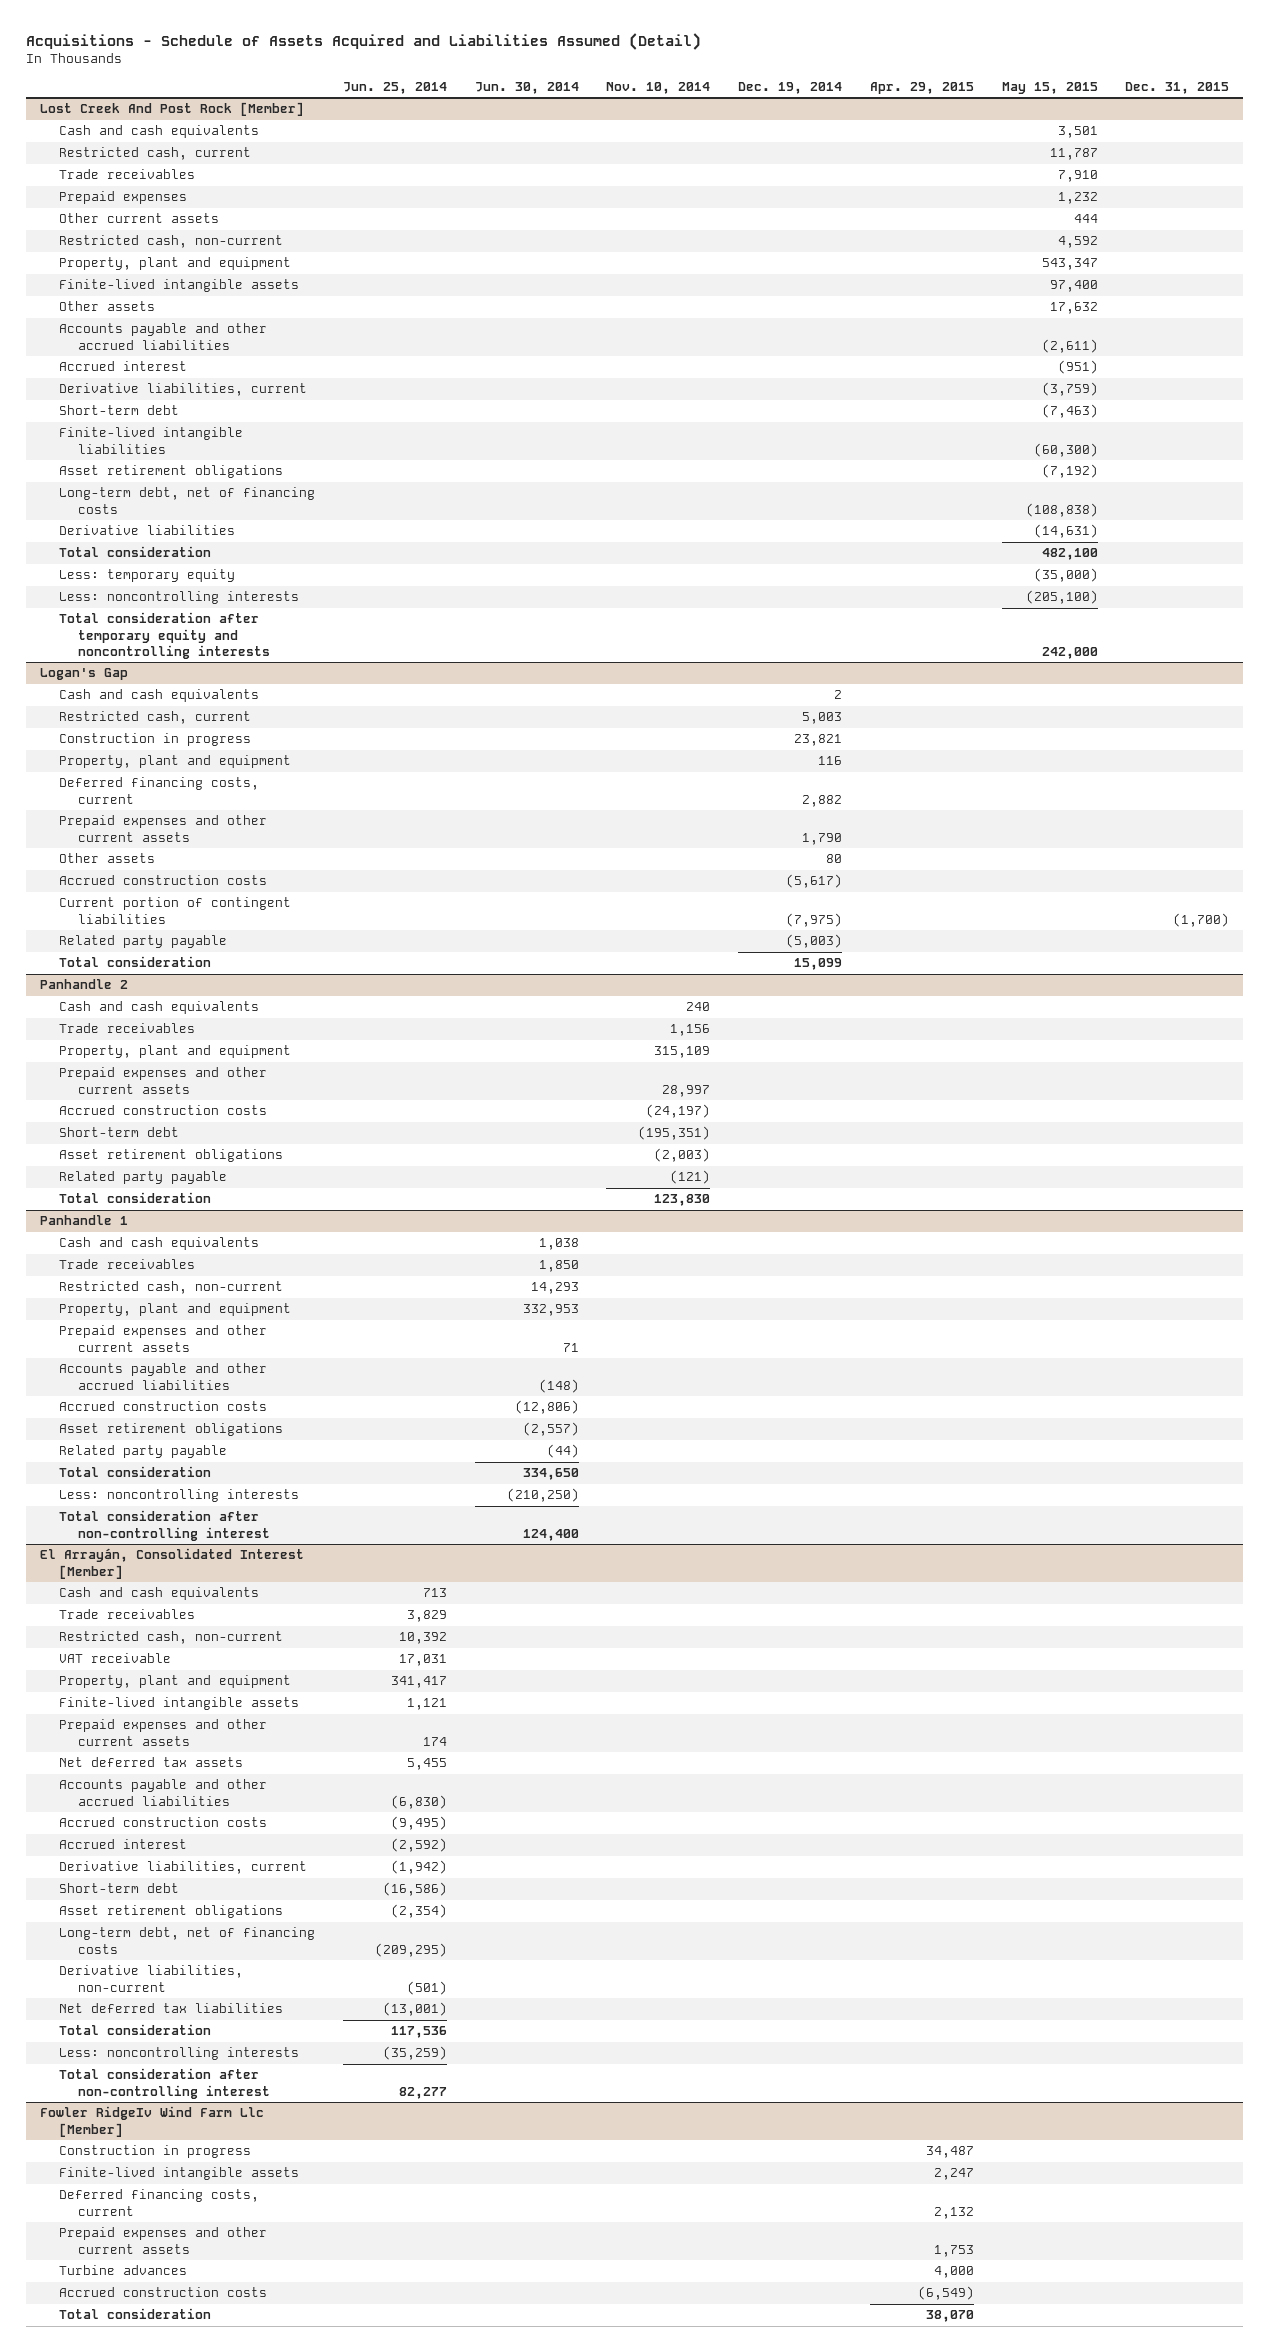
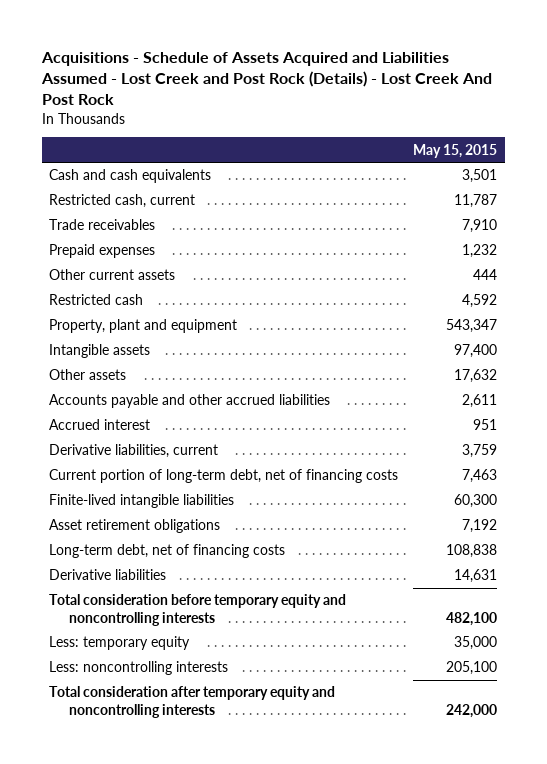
- Acquisitions - Schedule of Assets Acquired and Liabilities Assumed (Detail)
+ Acquisitions - Schedule of Assets Acquired and Liabilities Assumed - Lost Creek and Post Rock (Details) - Lost Creek And Post Rock
- | Jun. 25, 2014 | Jun. 30, 2014 | Nov. 10, 2014 | Dec. 19, 2014 | Apr. 29, 2015 | May 15, 2015 | Dec. 31, 2015
+ | May 15, 2015
- Lost Creek And Post Rock [Member]
- Restricted cash, non-current | | | | | | 4,592 |
+ Restricted cash | 4,592
- Finite-lived intangible assets | | | | | | 97,400 |
+ Intangible assets | 97,400
- Accounts payable and other accrued liabilities | | | | | | (2,611) |
- Accrued interest | | | | | | (951) |
- Derivative liabilities, current | | | | | | (3,759) |
- Short-term debt | | | | | | (7,463) |
- Finite-lived intangible liabilities | | | | | | (60,300) |
- Asset retirement obligations | | | | | | (7,192) |
- Long-term debt, net of financing costs | | | | | | (108,838) |
- Derivative liabilities | | | | | | (14,631) |
- Total consideration | | | | | | 482,100 |
- Less: temporary equity | | | | | | (35,000) |
- Less: noncontrolling interests | | | | | | (205,100) |
+ Accounts payable and other accrued liabilities | 2,611
+ Accrued interest | 951
+ Derivative liabilities, current | 3,759
+ Current portion of long-term debt, net of financing costs | 7,463
+ Finite-lived intangible liabilities | 60,300
+ Asset retirement obligations | 7,192
+ Long-term debt, net of financing costs | 108,838
+ Derivative liabilities | 14,631
+ Total consideration before temporary equity and noncontrolling interests | 482,100
+ Less: temporary equity | 35,000
+ Less: noncontrolling interests | 205,100
- Logan's Gap
- Cash and cash equivalents | | | | 2 | | |
- Restricted cash, current | | | | 5,003 | | |
- Construction in progress | | | | 23,821 | | |
- Property, plant and equipment | | | | 116 | | |
- Deferred financing costs, current | | | | 2,882 | | |
- Prepaid expenses and other current assets | | | | 1,790 | | |
- Other assets | | | | 80 | | |
- Accrued construction costs | | | | (5,617) | | |
- Current portion of contingent liabilities | | | | (7,975) | | | (1,700)
- Related party payable | | | | (5,003) | | |
- Total consideration | | | | 15,099 | | |
- Panhandle 2
- Cash and cash equivalents | | | 240 | | | |
- Trade receivables | | | 1,156 | | | |
- Property, plant and equipment | | | 315,109 | | | |
- Prepaid expenses and other current assets | | | 28,997 | | | |
- Accrued construction costs | | | (24,197) | | | |
- Short-term debt | | | (195,351) | | | |
- Asset retirement obligations | | | (2,003) | | | |
- Related party payable | | | (121) | | | |
- Total consideration | | | 123,830 | | | |
- Panhandle 1
- Cash and cash equivalents | | 1,038 | | | | |
- Trade receivables | | 1,850 | | | | |
- Restricted cash, non-current | | 14,293 | | | | |
- Property, plant and equipment | | 332,953 | | | | |
- Prepaid expenses and other current assets | | 71 | | | | |
- Accounts payable and other accrued liabilities | | (148) | | | | |
- Accrued construction costs | | (12,806) | | | | |
- Asset retirement obligations | | (2,557) | | | | |
- Related party payable | | (44) | | | | |
- Total consideration | | 334,650 | | | | |
- Less: noncontrolling interests | | (210,250) | | | | |
- Total consideration after non-controlling interest | | 124,400 | | | | |
- El Arrayán, Consolidated Interest [Member]
- Cash and cash equivalents | 713 | | | | | |
- Trade receivables | 3,829 | | | | | |
- Restricted cash, non-current | 10,392 | | | | | |
- VAT receivable | 17,031 | | | | | |
- Property, plant and equipment | 341,417 | | | | | |
- Finite-lived intangible assets | 1,121 | | | | | |
- Prepaid expenses and other current assets | 174 | | | | | |
- Net deferred tax assets | 5,455 | | | | | |
- Accounts payable and other accrued liabilities | (6,830) | | | | | |
- Accrued construction costs | (9,495) | | | | | |
- Accrued interest | (2,592) | | | | | |
- Derivative liabilities, current | (1,942) | | | | | |
- Short-term debt | (16,586) | | | | | |
- Asset retirement obligations | (2,354) | | | | | |
- Long-term debt, net of financing costs | (209,295) | | | | | |
- Derivative liabilities, non-current | (501) | | | | | |
- Net deferred tax liabilities | (13,001) | | | | | |
- Total consideration | 117,536 | | | | | |
- Less: noncontrolling interests | (35,259) | | | | | |
- Total consideration after non-controlling interest | 82,277 | | | | | |
- Fowler RidgeIv Wind Farm Llc [Member]
- Construction in progress | | | | | 34,487 | |
- Finite-lived intangible assets | | | | | 2,247 | |
- Deferred financing costs, current | | | | | 2,132 | |
- Prepaid expenses and other current assets | | | | | 1,753 | |
- Turbine advances | | | | | 4,000 | |
- Accrued construction costs | | | | | (6,549) | |
- Total consideration | | | | | 38,070 | |

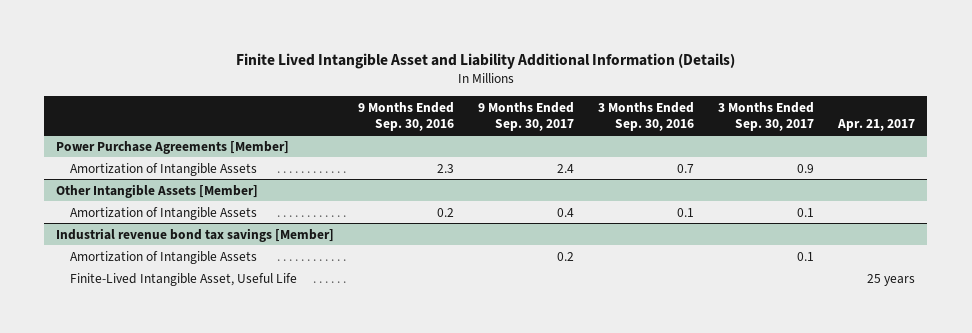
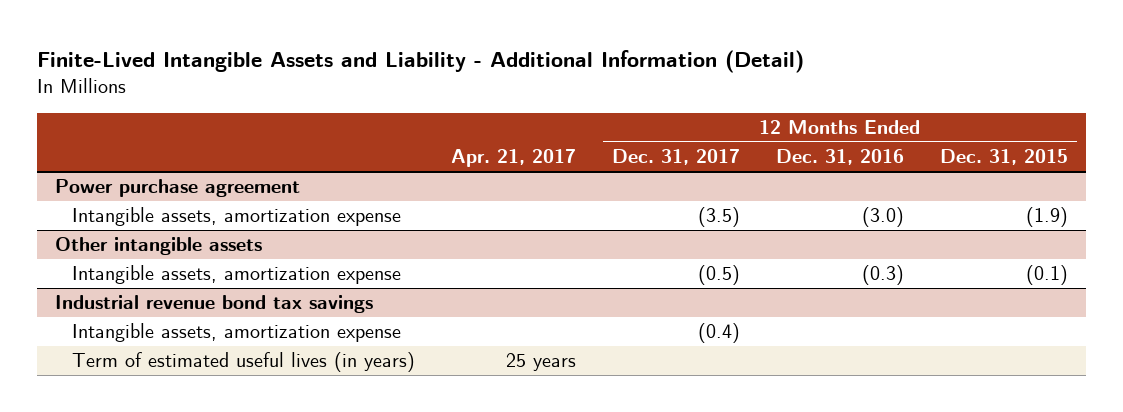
- Finite Lived Intangible Asset and Liability Additional Information (Details)
+ Finite-Lived Intangible Assets and Liability - Additional Information (Detail)
- | 9 Months Ended Sep. 30, 2016 | 9 Months Ended Sep. 30, 2017 | 3 Months Ended Sep. 30, 2016 | 3 Months Ended Sep. 30, 2017 | Apr. 21, 2017
+ | Apr. 21, 2017 | 12 Months Ended Dec. 31, 2017 | 12 Months Ended Dec. 31, 2016 | 12 Months Ended Dec. 31, 2015
- Power Purchase Agreements [Member]
- Amortization of Intangible Assets | 2.3 | 2.4 | 0.7 | 0.9 |
- Other Intangible Assets [Member]
- Amortization of Intangible Assets | 0.2 | 0.4 | 0.1 | 0.1 |
- Industrial revenue bond tax savings [Member]
- Amortization of Intangible Assets | | 0.2 | | 0.1 |
- Finite-Lived Intangible Asset, Useful Life | | | | | 25 years
+ Power purchase agreement
+ Intangible assets, amortization expense | | (3.5) | (3.0) | (1.9)
+ Other intangible assets
+ Intangible assets, amortization expense | | (0.5) | (0.3) | (0.1)
+ Industrial revenue bond tax savings
+ Intangible assets, amortization expense | | (0.4) | |
+ Term of estimated useful lives (in years) | 25 years | | |

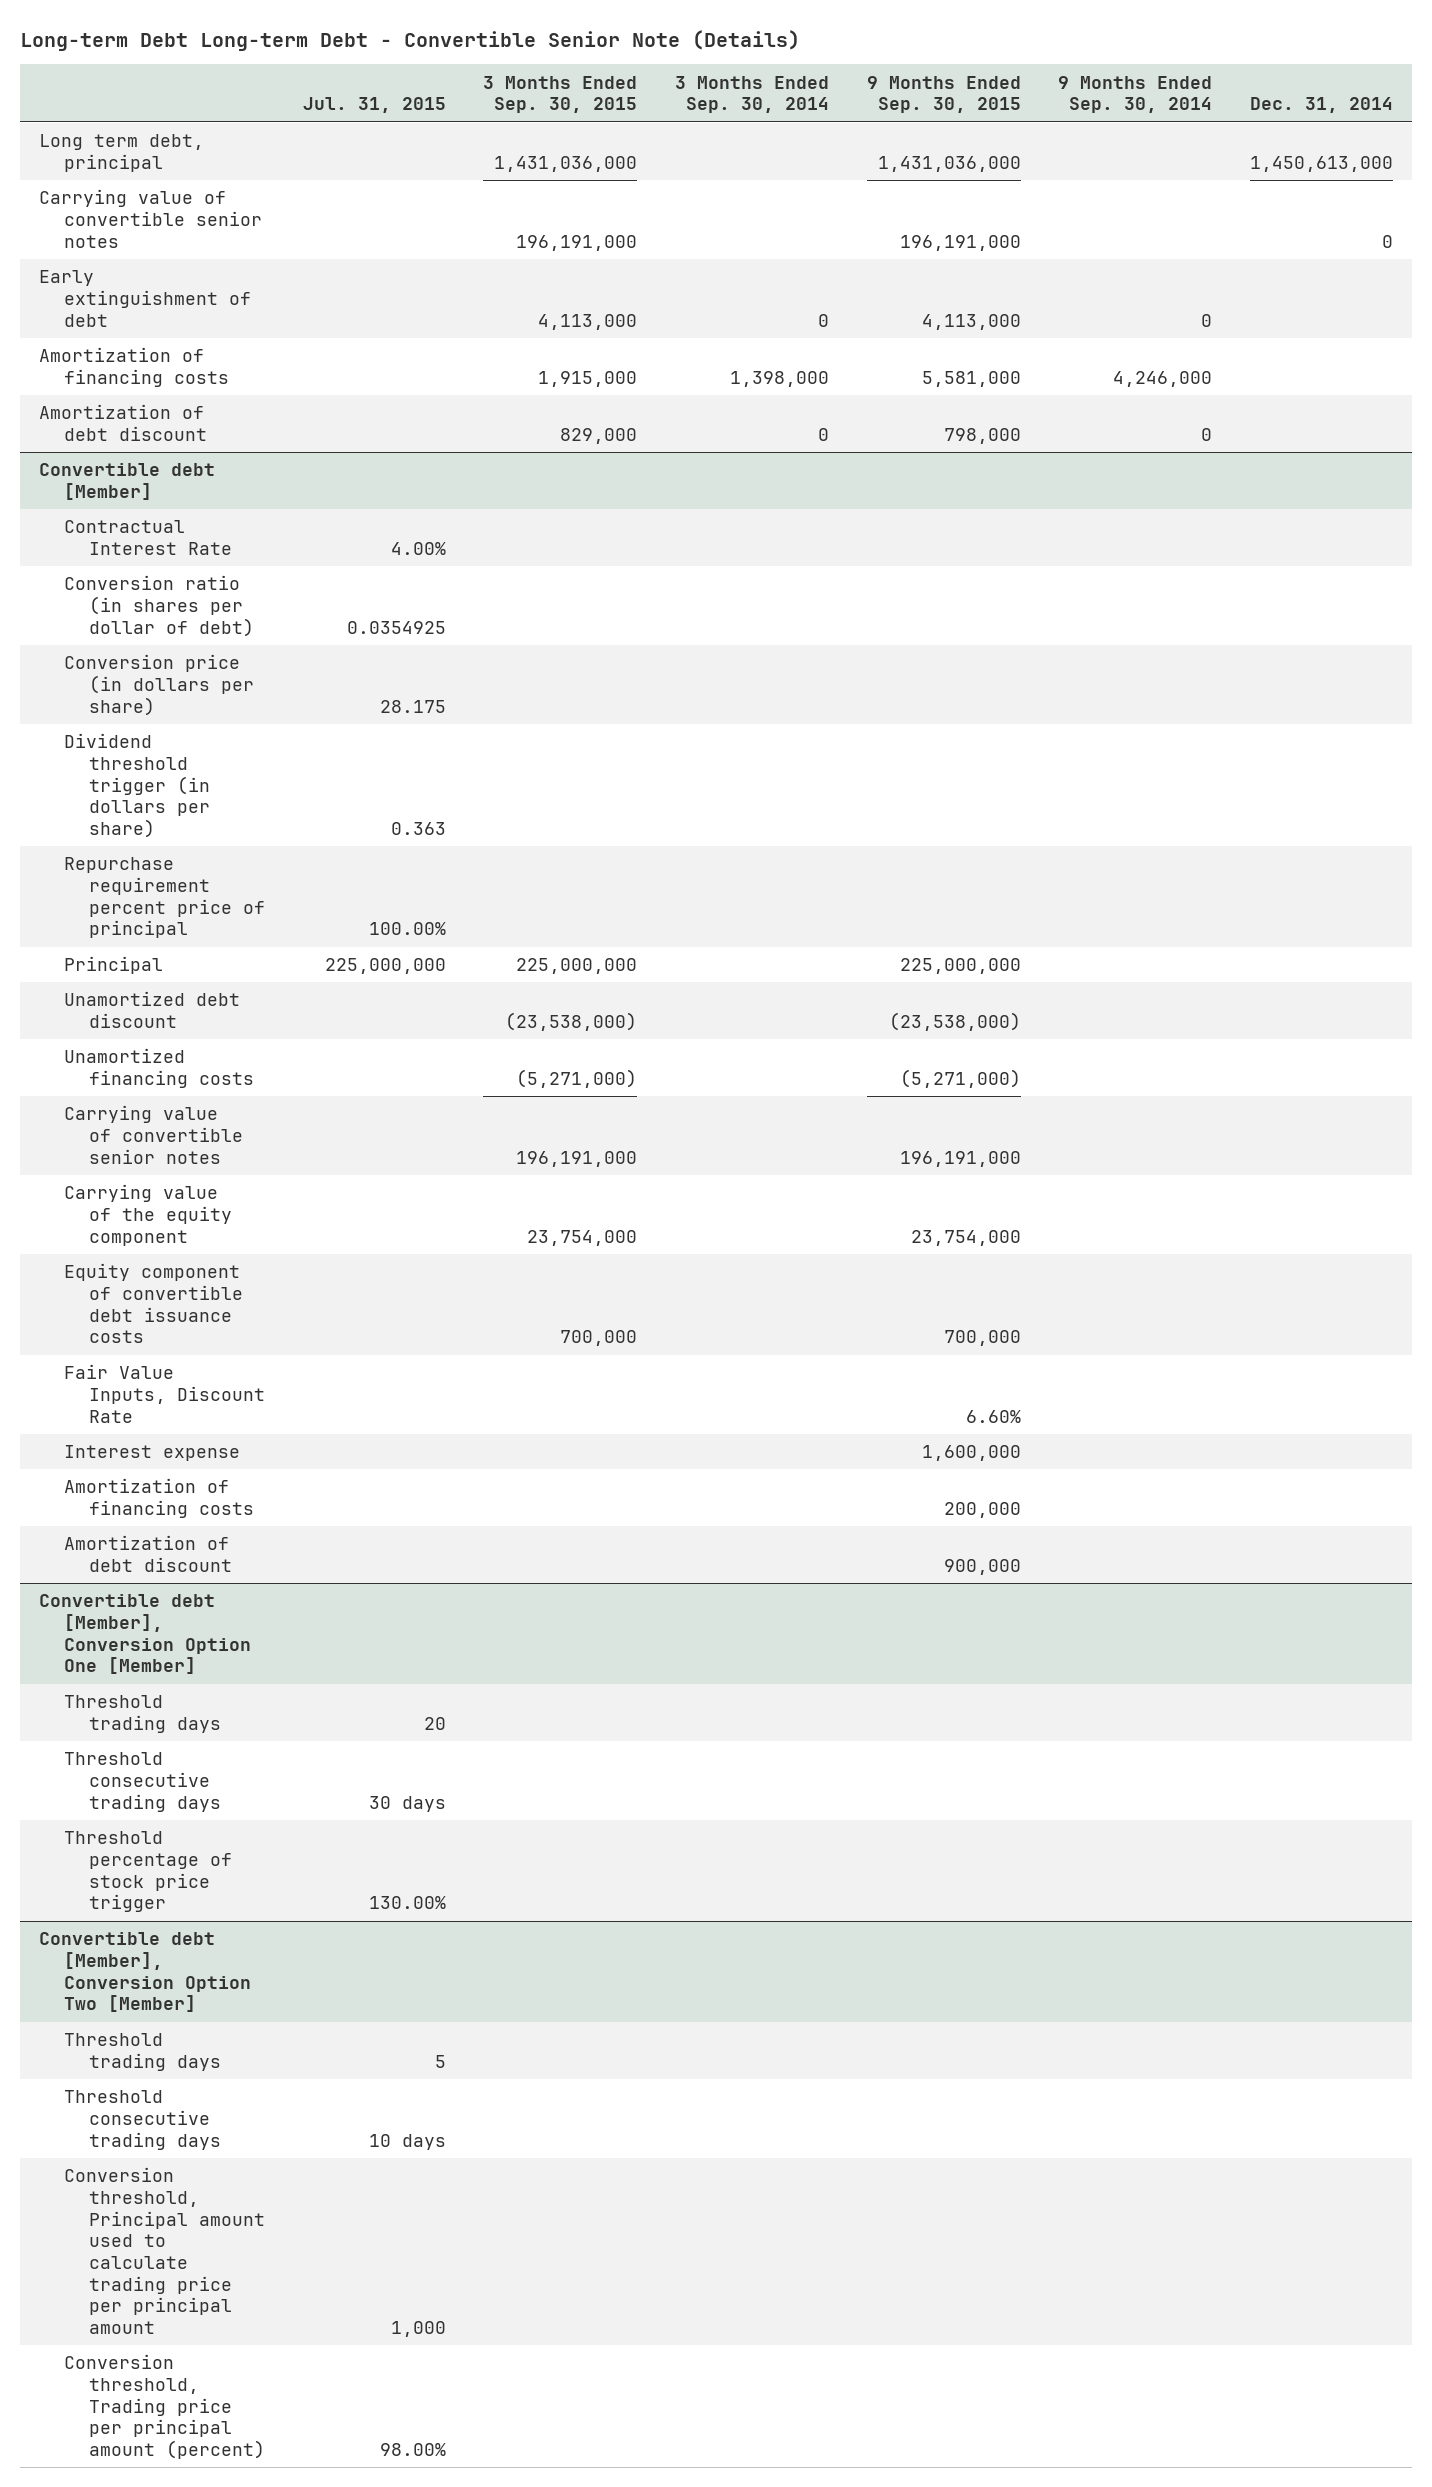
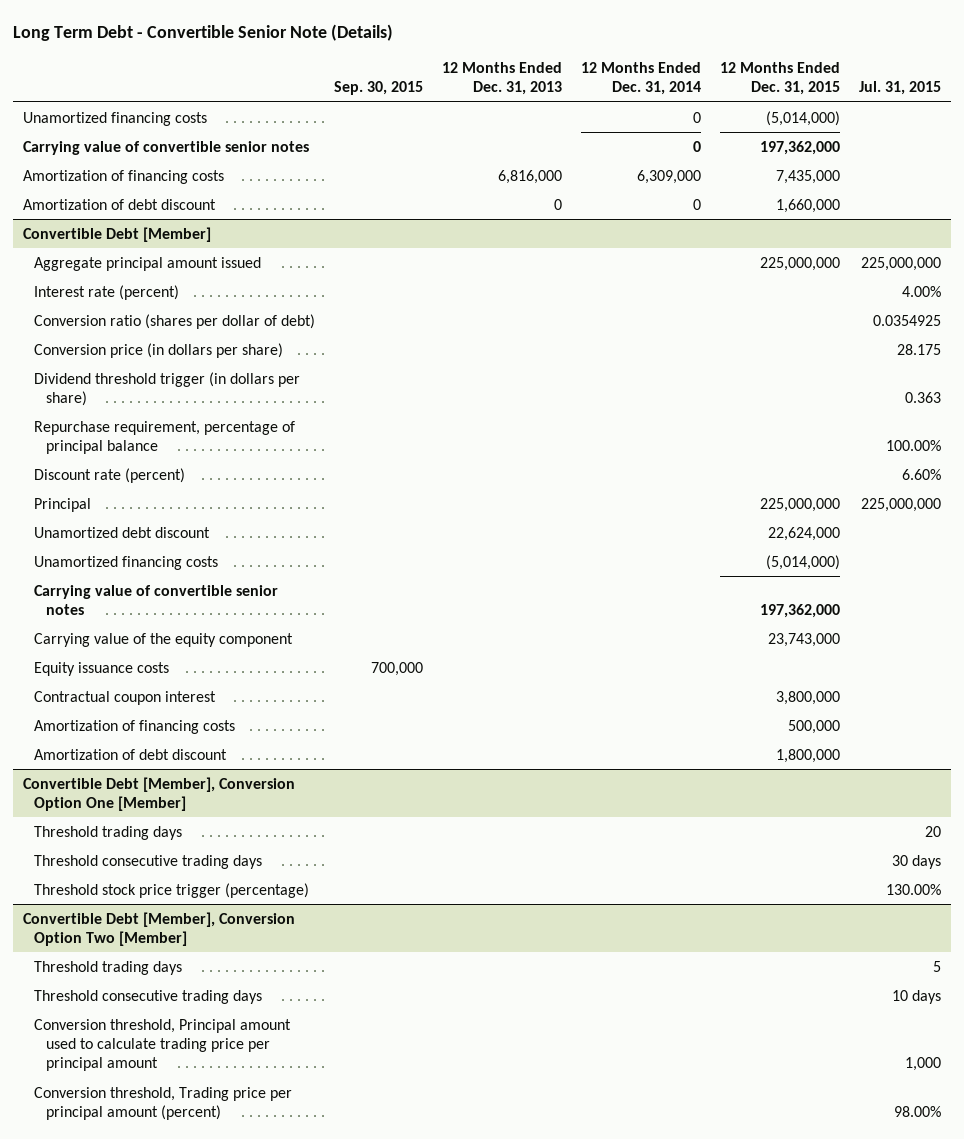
- Long-term Debt Long-term Debt - Convertible Senior Note (Details)
+ Long Term Debt - Convertible Senior Note (Details)
- | Jul. 31, 2015 | 3 Months Ended Sep. 30, 2015 | 3 Months Ended Sep. 30, 2014 | 9 Months Ended Sep. 30, 2015 | 9 Months Ended Sep. 30, 2014 | Dec. 31, 2014
+ | Sep. 30, 2015 | 12 Months Ended Dec. 31, 2013 | 12 Months Ended Dec. 31, 2014 | 12 Months Ended Dec. 31, 2015 | Jul. 31, 2015
- Long term debt, principal | | 1,431,036,000 | | 1,431,036,000 | | 1,450,613,000
+ Unamortized financing costs | | | 0 | (5,014,000) |
- Early extinguishment of debt | | 4,113,000 | 0 | 4,113,000 | 0 |
- Convertible debt [Member]
- Contractual Interest Rate | 4.00% | | | | |
- Conversion ratio (in shares per dollar of debt) | 0.0354925 | | | | |
+ Convertible Debt [Member]
+ Aggregate principal amount issued | | | | 225,000,000 | 225,000,000
+ Interest rate (percent) | | | | | 4.00%
+ Conversion ratio (shares per dollar of debt) | | | | | 0.0354925
- Repurchase requirement percent price of principal | 100.00% | | | | |
+ Repurchase requirement, percentage of principal balance | | | | | 100.00%
+ Discount rate (percent) | | | | | 6.60%
- Equity component of convertible debt issuance costs | | 700,000 | | 700,000 | |
- Fair Value Inputs, Discount Rate | | | | 6.60% | |
- Interest expense | | | | 1,600,000 | |
+ Equity issuance costs | 700,000 | | | |
+ Contractual coupon interest | | | | 3,800,000 |
- Convertible debt [Member], Conversion Option One [Member]
+ Convertible Debt [Member], Conversion Option One [Member]
- Threshold percentage of stock price trigger | 130.00% | | | | |
- Convertible debt [Member], Conversion Option Two [Member]
+ Threshold stock price trigger (percentage) | | | | | 130.00%
+ Convertible Debt [Member], Conversion Option Two [Member]

